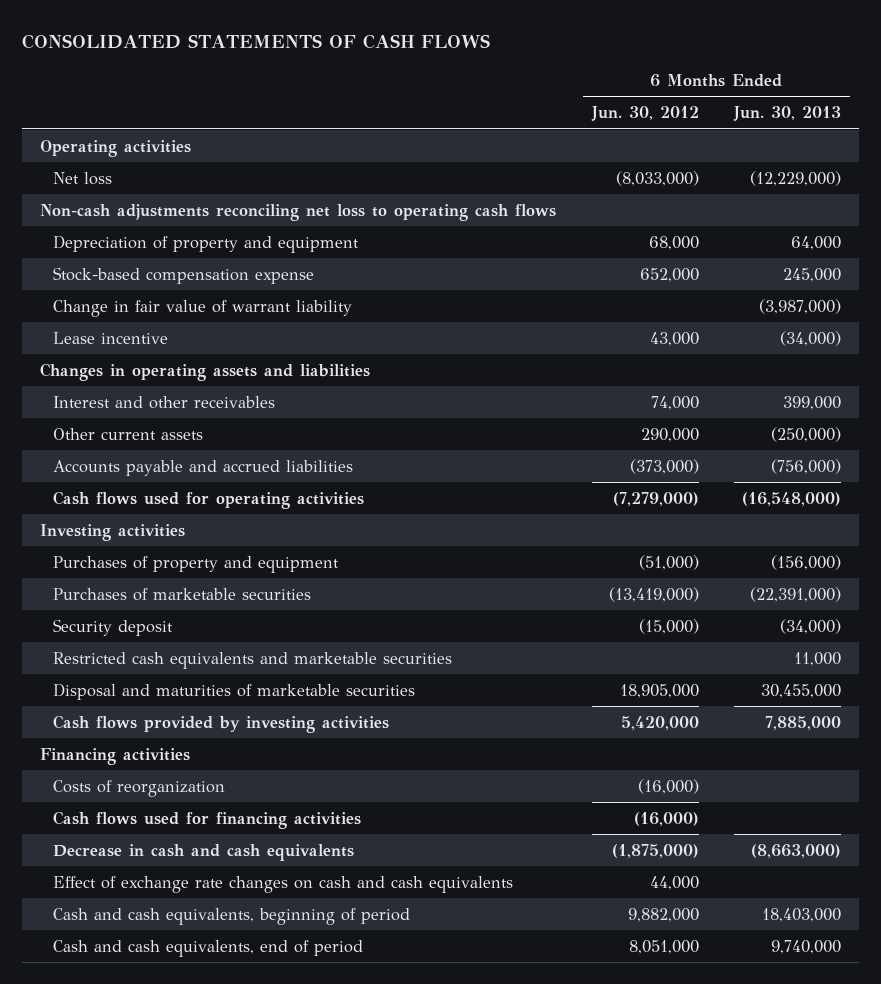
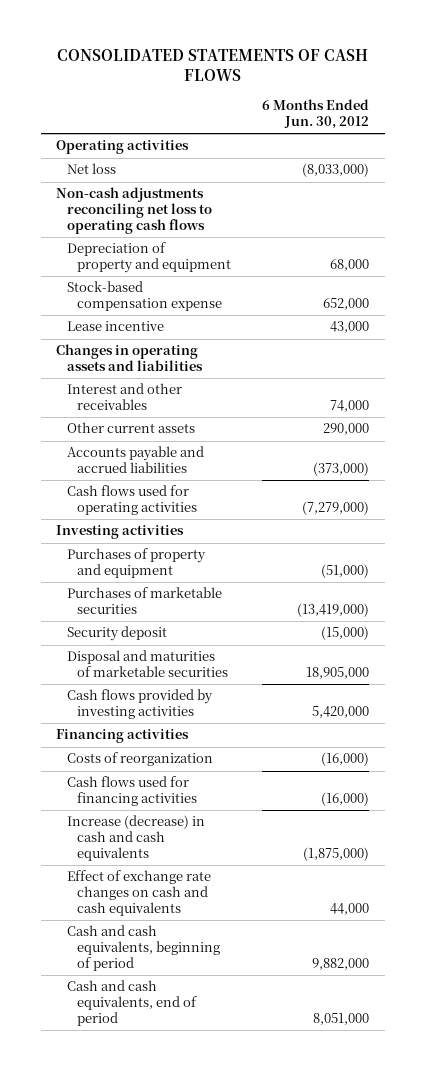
- | 6 Months Ended Jun. 30, 2012 | 6 Months Ended Jun. 30, 2013
+ | 6 Months Ended Jun. 30, 2012
- Change in fair value of warrant liability | | (3,987,000)
- Restricted cash equivalents and marketable securities | | 11,000
- Decrease in cash and cash equivalents | (1,875,000) | (8,663,000)
+ Increase (decrease) in cash and cash equivalents | (1,875,000)

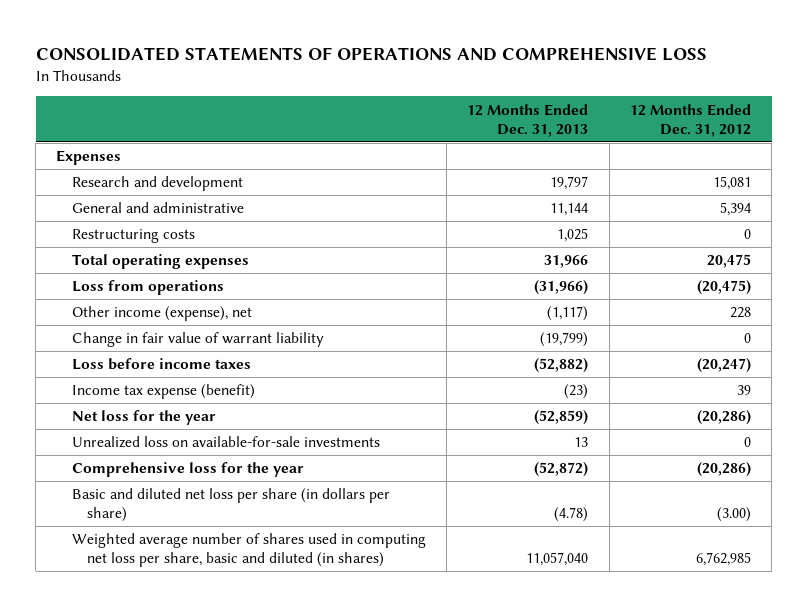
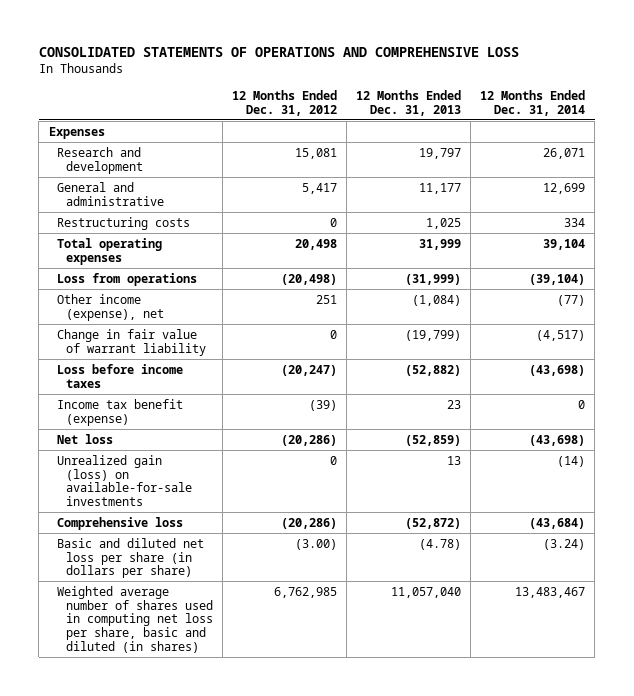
- | 12 Months Ended Dec. 31, 2013 | 12 Months Ended Dec. 31, 2012
+ | 12 Months Ended Dec. 31, 2012 | 12 Months Ended Dec. 31, 2013 | 12 Months Ended Dec. 31, 2014
- General and administrative | 11,144 | 5,394
+ General and administrative | 5,417 | 11,177 | 12,699
- Total operating expenses | 31,966 | 20,475
- Loss from operations | (31,966) | (20,475)
- Other income (expense), net | (1,117) | 228
+ Total operating expenses | 20,498 | 31,999 | 39,104
+ Loss from operations | (20,498) | (31,999) | (39,104)
+ Other income (expense), net | 251 | (1,084) | (77)
- Income tax expense (benefit) | (23) | 39
- Net loss for the year | (52,859) | (20,286)
- Unrealized loss on available-for-sale investments | 13 | 0
- Comprehensive loss for the year | (52,872) | (20,286)
+ Income tax benefit (expense) | (39) | 23 | 0
+ Net loss | (20,286) | (52,859) | (43,698)
+ Unrealized gain (loss) on available-for-sale investments | 0 | 13 | (14)
+ Comprehensive loss | (20,286) | (52,872) | (43,684)

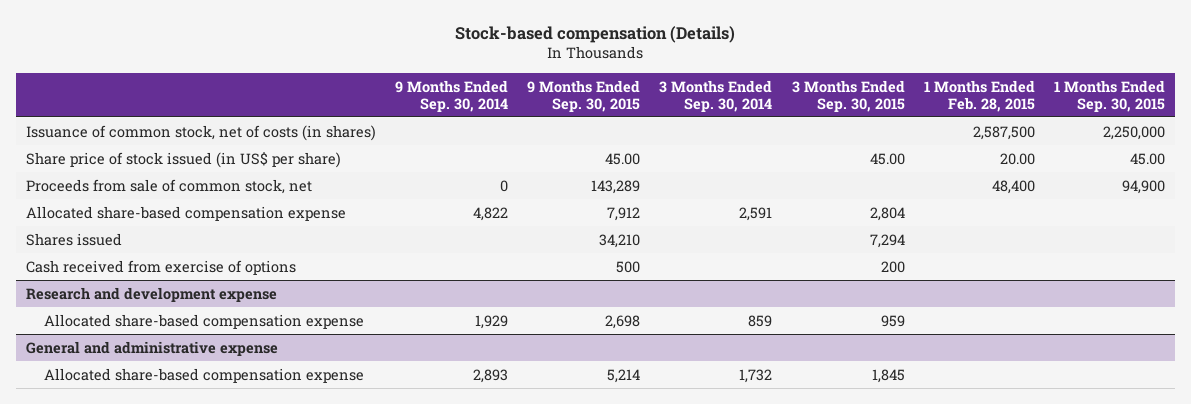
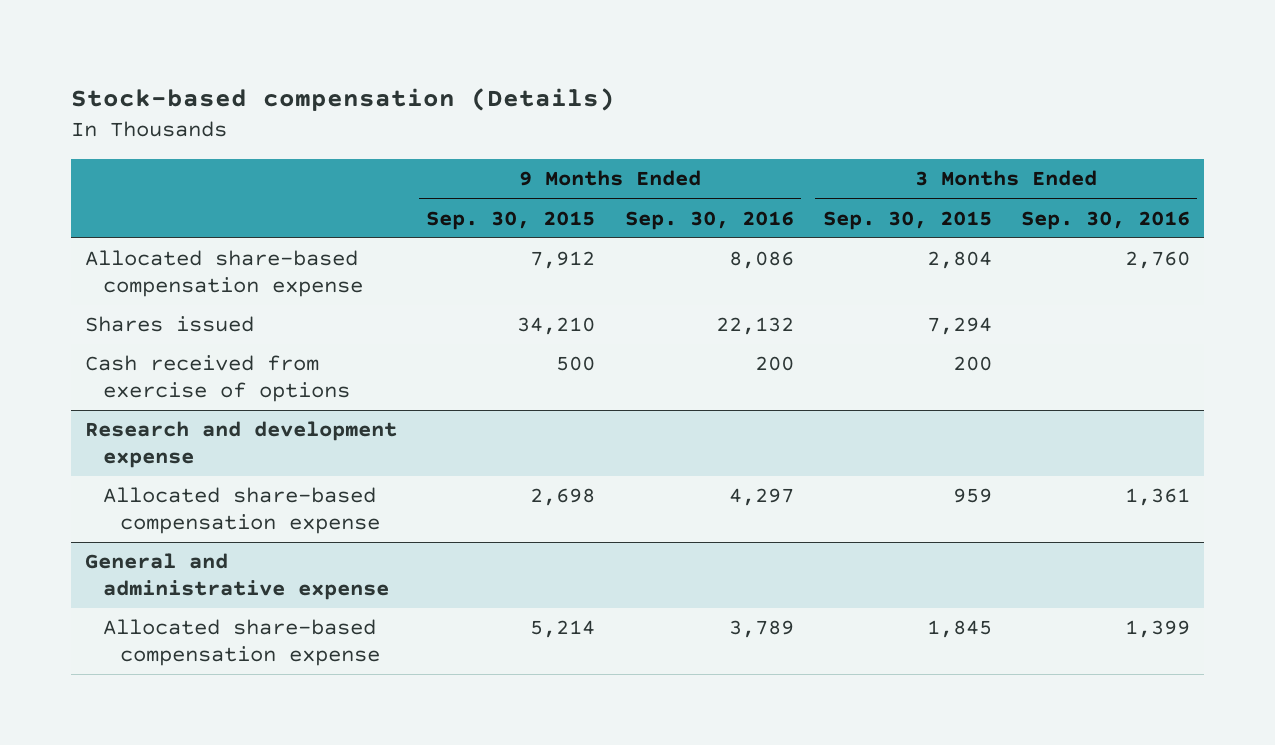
- | 9 Months Ended Sep. 30, 2014 | 9 Months Ended Sep. 30, 2015 | 3 Months Ended Sep. 30, 2014 | 3 Months Ended Sep. 30, 2015 | 1 Months Ended Feb. 28, 2015 | 1 Months Ended Sep. 30, 2015
+ | 9 Months Ended Sep. 30, 2015 | 9 Months Ended Sep. 30, 2016 | 3 Months Ended Sep. 30, 2015 | 3 Months Ended Sep. 30, 2016
- Issuance of common stock, net of costs (in shares) | | | | | 2,587,500 | 2,250,000
- Share price of stock issued (in US$ per share) | | 45.00 | | 45.00 | 20.00 | 45.00
- Proceeds from sale of common stock, net | 0 | 143,289 | | | 48,400 | 94,900

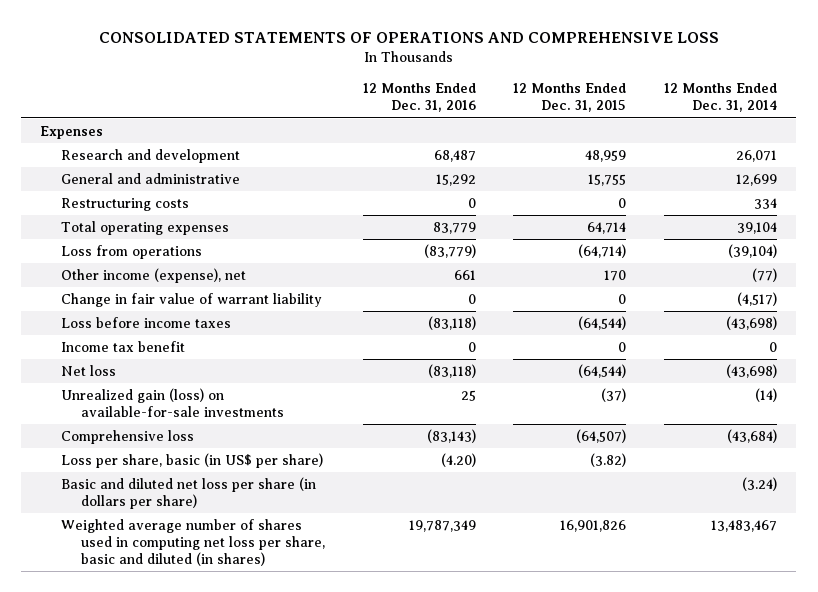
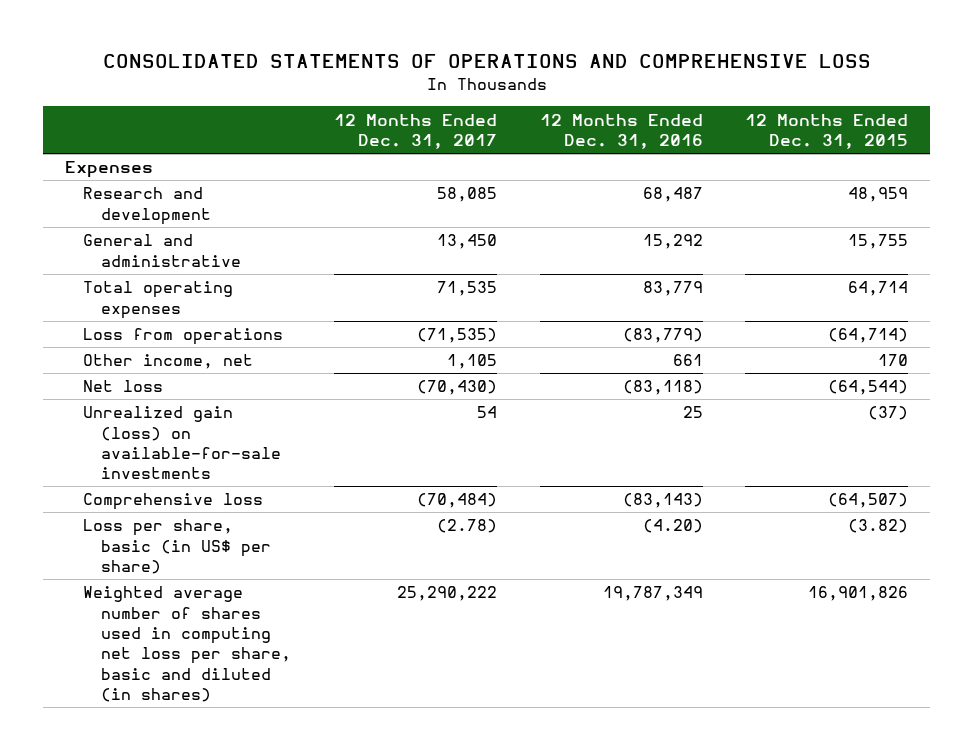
- | 12 Months Ended Dec. 31, 2016 | 12 Months Ended Dec. 31, 2015 | 12 Months Ended Dec. 31, 2014
+ | 12 Months Ended Dec. 31, 2017 | 12 Months Ended Dec. 31, 2016 | 12 Months Ended Dec. 31, 2015
- Restructuring costs | 0 | 0 | 334
- Other income (expense), net | 661 | 170 | (77)
- Change in fair value of warrant liability | 0 | 0 | (4,517)
- Loss before income taxes | (83,118) | (64,544) | (43,698)
- Income tax benefit | 0 | 0 | 0
+ Other income, net | 1,105 | 661 | 170
- Basic and diluted net loss per share (in dollars per share) | | | (3.24)

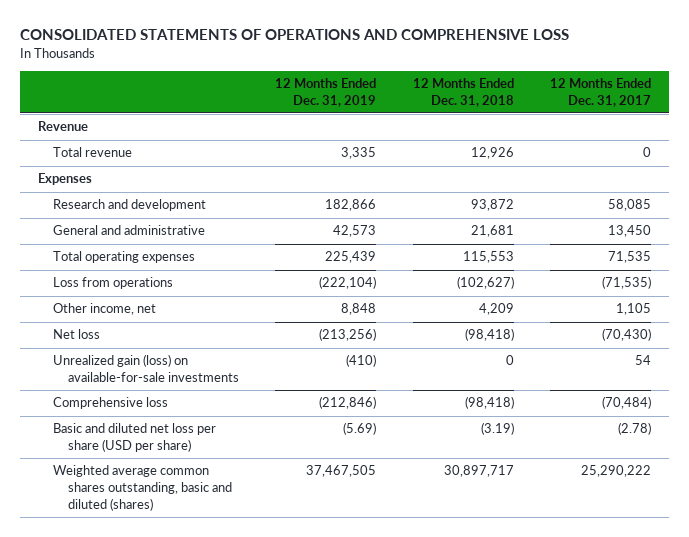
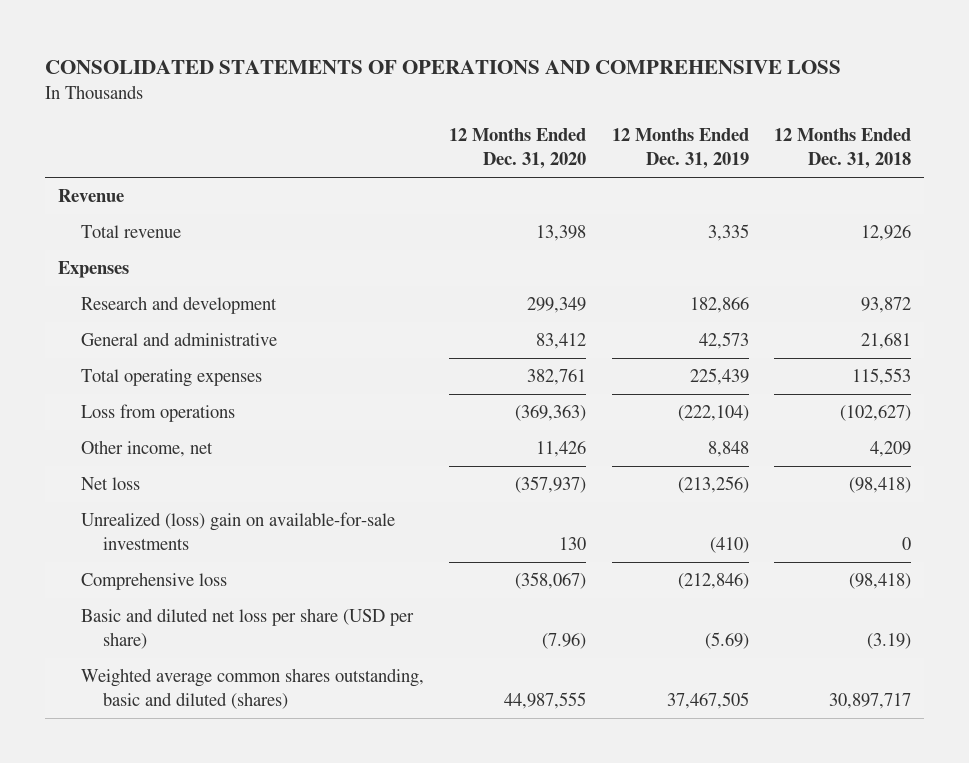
- | 12 Months Ended Dec. 31, 2019 | 12 Months Ended Dec. 31, 2018 | 12 Months Ended Dec. 31, 2017
+ | 12 Months Ended Dec. 31, 2020 | 12 Months Ended Dec. 31, 2019 | 12 Months Ended Dec. 31, 2018
- Unrealized gain (loss) on available-for-sale investments | (410) | 0 | 54
+ Unrealized (loss) gain on available-for-sale investments | 130 | (410) | 0

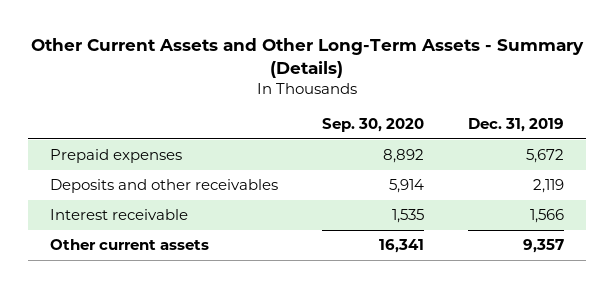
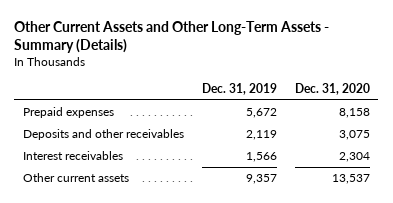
- | Sep. 30, 2020 | Dec. 31, 2019
+ | Dec. 31, 2019 | Dec. 31, 2020
- Interest receivable | 1,535 | 1,566
+ Interest receivables | 1,566 | 2,304

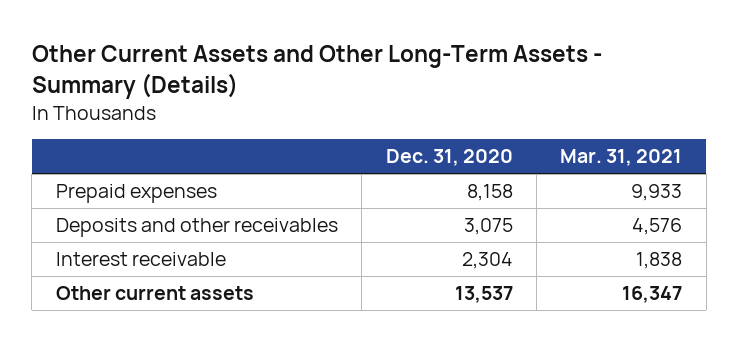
- | Dec. 31, 2019 | Dec. 31, 2020
+ | Dec. 31, 2020 | Mar. 31, 2021
- Interest receivables | 1,566 | 2,304
+ Interest receivable | 2,304 | 1,838

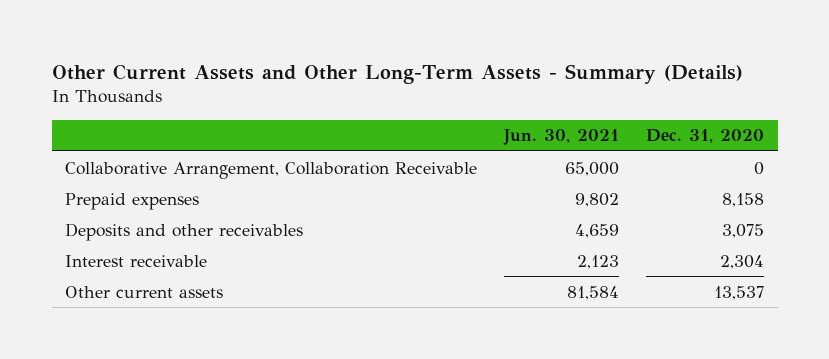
- | Dec. 31, 2020 | Mar. 31, 2021
+ | Jun. 30, 2021 | Dec. 31, 2020
+ Collaborative Arrangement, Collaboration Receivable | 65,000 | 0

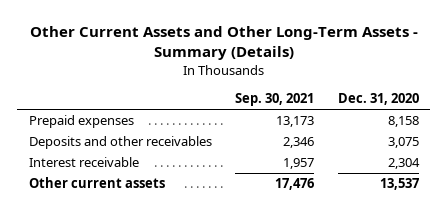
- | Jun. 30, 2021 | Dec. 31, 2020
+ | Sep. 30, 2021 | Dec. 31, 2020
- Collaborative Arrangement, Collaboration Receivable | 65,000 | 0

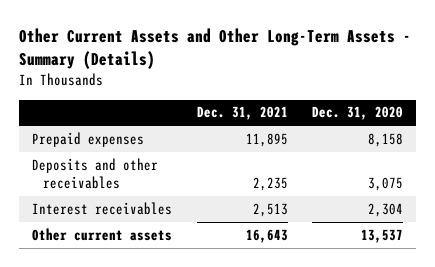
- | Sep. 30, 2021 | Dec. 31, 2020
+ | Dec. 31, 2021 | Dec. 31, 2020
- Interest receivable | 1,957 | 2,304
+ Interest receivables | 2,513 | 2,304

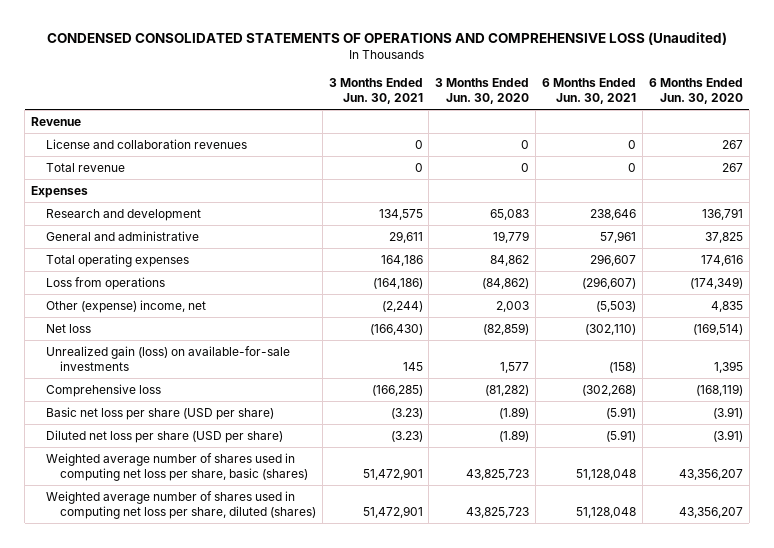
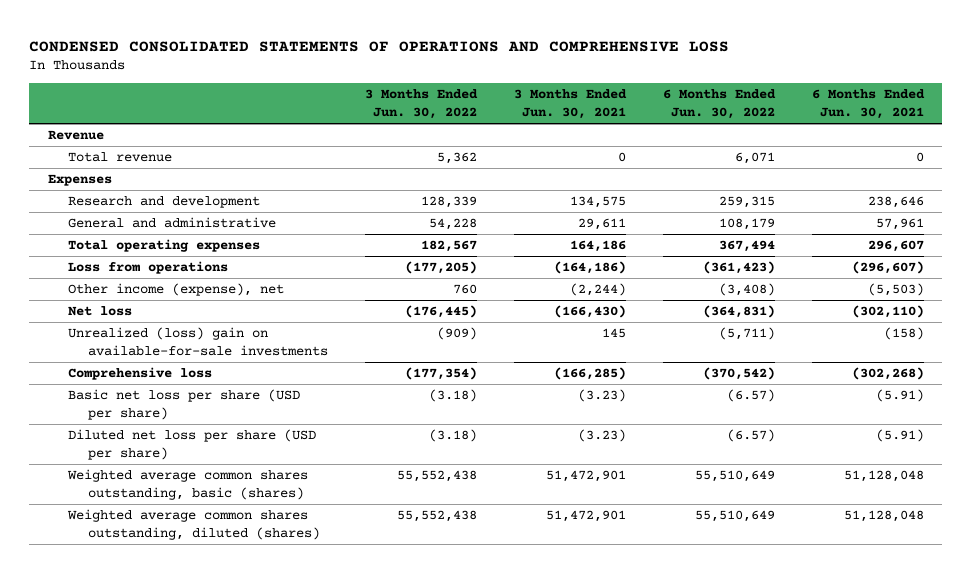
- CONDENSED CONSOLIDATED STATEMENTS OF OPERATIONS AND COMPREHENSIVE LOSS (Unaudited)
+ CONDENSED CONSOLIDATED STATEMENTS OF OPERATIONS AND COMPREHENSIVE LOSS
- | 3 Months Ended Jun. 30, 2021 | 3 Months Ended Jun. 30, 2020 | 6 Months Ended Jun. 30, 2021 | 6 Months Ended Jun. 30, 2020
+ | 3 Months Ended Jun. 30, 2022 | 3 Months Ended Jun. 30, 2021 | 6 Months Ended Jun. 30, 2022 | 6 Months Ended Jun. 30, 2021
- License and collaboration revenues | 0 | 0 | 0 | 267
- Other (expense) income, net | (2,244) | 2,003 | (5,503) | 4,835
+ Other income (expense), net | 760 | (2,244) | (3,408) | (5,503)
- Unrealized gain (loss) on available-for-sale investments | 145 | 1,577 | (158) | 1,395
+ Unrealized (loss) gain on available-for-sale investments | (909) | 145 | (5,711) | (158)
- Weighted average number of shares used in computing net loss per share, basic (shares) | 51,472,901 | 43,825,723 | 51,128,048 | 43,356,207
- Weighted average number of shares used in computing net loss per share, diluted (shares) | 51,472,901 | 43,825,723 | 51,128,048 | 43,356,207
+ Weighted average common shares outstanding, basic (shares) | 55,552,438 | 51,472,901 | 55,510,649 | 51,128,048
+ Weighted average common shares outstanding, diluted (shares) | 55,552,438 | 51,472,901 | 55,510,649 | 51,128,048

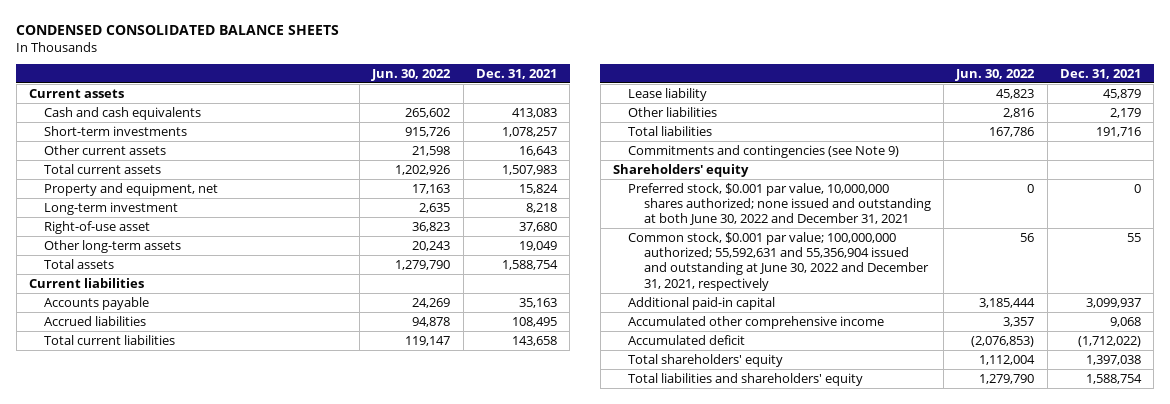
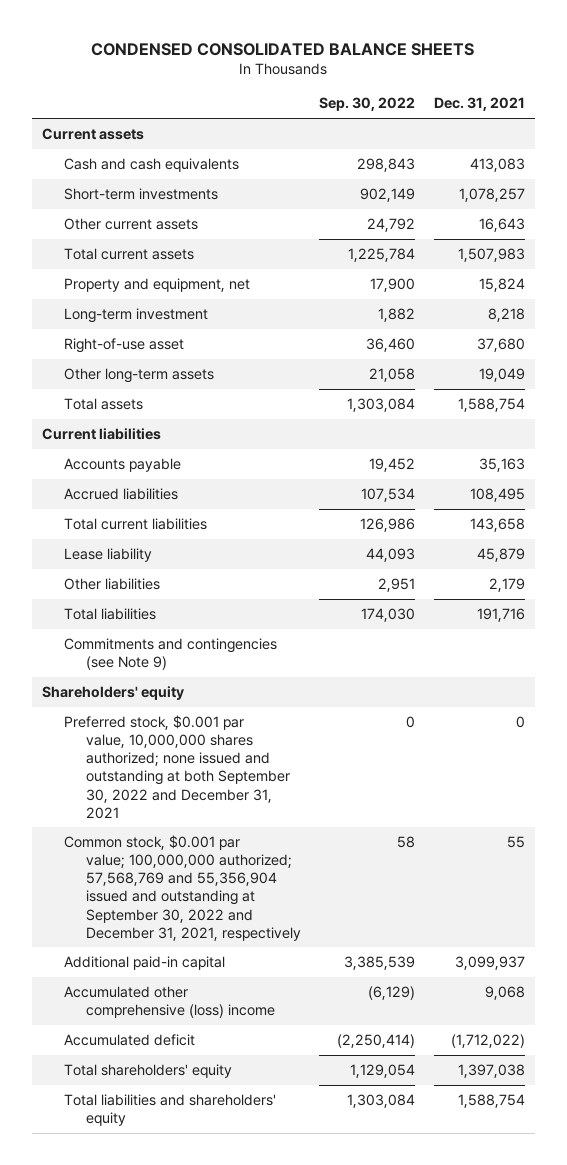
- | Jun. 30, 2022 | Dec. 31, 2021
+ | Sep. 30, 2022 | Dec. 31, 2021
- Preferred stock, $0.001 par value, 10,000,000 shares authorized; none issued and outstanding at both June 30, 2022 and December 31, 2021 | 0 | 0
- Common stock, $0.001 par value; 100,000,000 authorized; 55,592,631 and 55,356,904 issued and outstanding at June 30, 2022 and December 31, 2021, respectively | 56 | 55
+ Preferred stock, $0.001 par value, 10,000,000 shares authorized; none issued and outstanding at both September 30, 2022 and December 31, 2021 | 0 | 0
+ Common stock, $0.001 par value; 100,000,000 authorized; 57,568,769 and 55,356,904 issued and outstanding at September 30, 2022 and December 31, 2021, respectively | 58 | 55
- Accumulated other comprehensive income | 3,357 | 9,068
+ Accumulated other comprehensive (loss) income | (6,129) | 9,068

